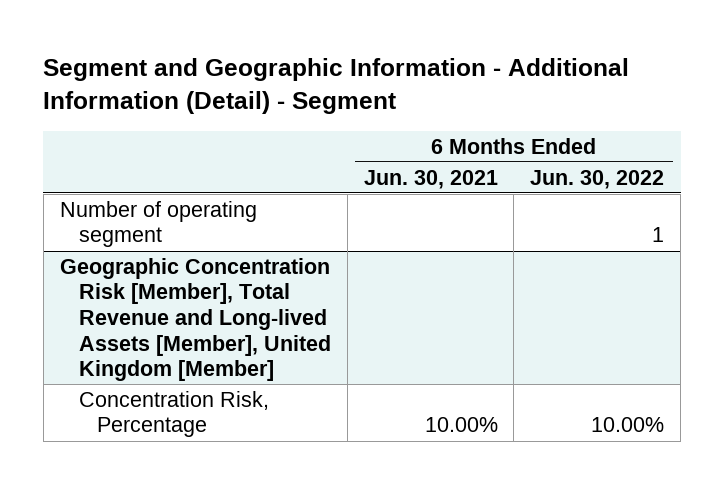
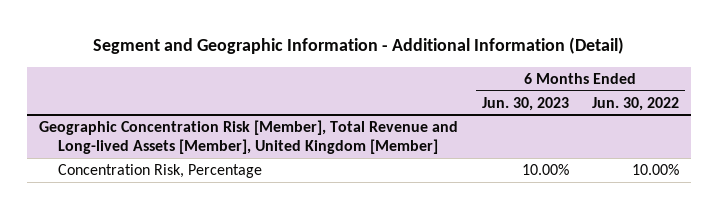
- Segment and Geographic Information - Additional Information (Detail) - Segment
+ Segment and Geographic Information - Additional Information (Detail)
- | 6 Months Ended Jun. 30, 2021 | 6 Months Ended Jun. 30, 2022
+ | 6 Months Ended Jun. 30, 2023 | 6 Months Ended Jun. 30, 2022
- Number of operating segment | | 1

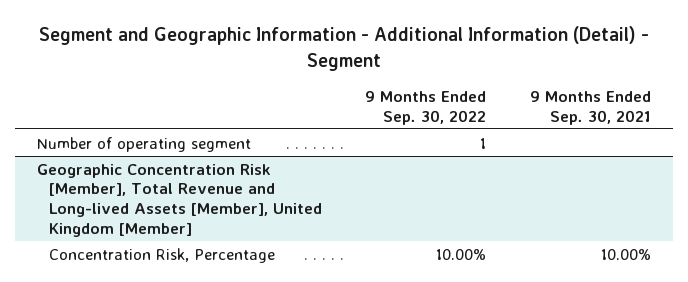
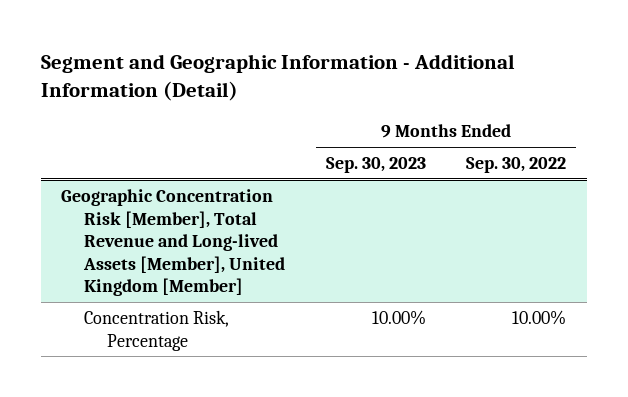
- Segment and Geographic Information - Additional Information (Detail) - Segment
+ Segment and Geographic Information - Additional Information (Detail)
- | 9 Months Ended Sep. 30, 2022 | 9 Months Ended Sep. 30, 2021
+ | 9 Months Ended Sep. 30, 2023 | 9 Months Ended Sep. 30, 2022
- Number of operating segment | 1 |

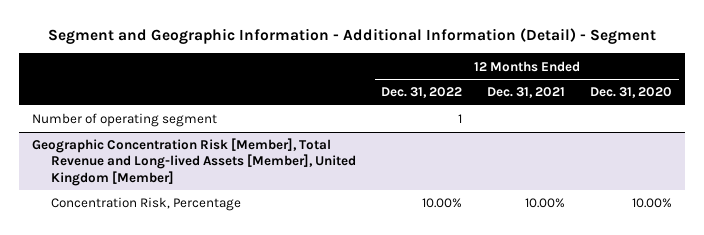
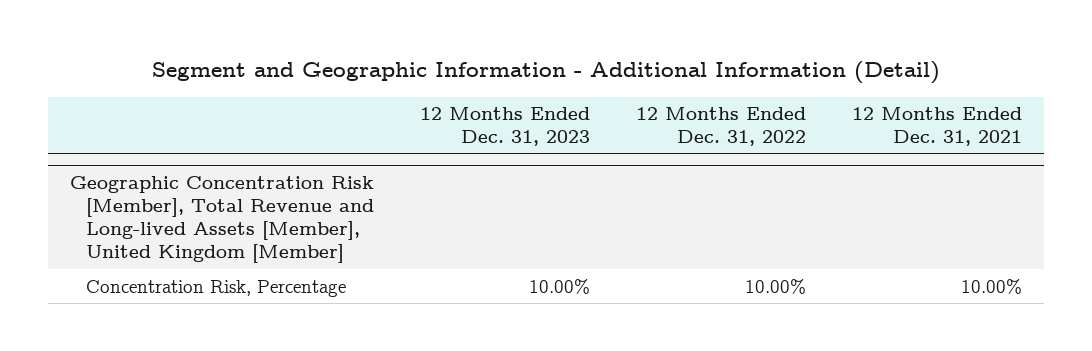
- Segment and Geographic Information - Additional Information (Detail) - Segment
+ Segment and Geographic Information - Additional Information (Detail)
- | 12 Months Ended Dec. 31, 2022 | 12 Months Ended Dec. 31, 2021 | 12 Months Ended Dec. 31, 2020
+ | 12 Months Ended Dec. 31, 2023 | 12 Months Ended Dec. 31, 2022 | 12 Months Ended Dec. 31, 2021
- Number of operating segment | 1 | |

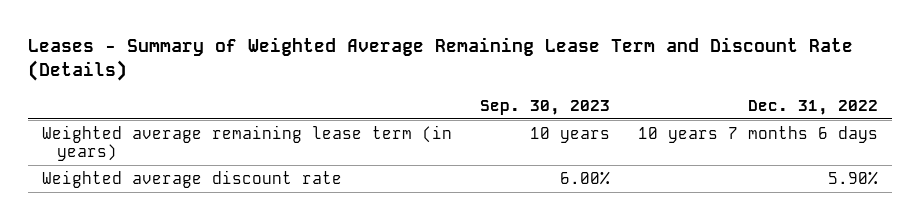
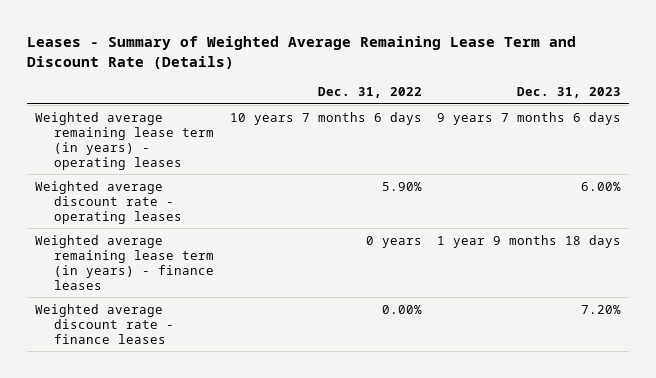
- | Sep. 30, 2023 | Dec. 31, 2022
+ | Dec. 31, 2022 | Dec. 31, 2023
- Weighted average remaining lease term (in years) | 10 years | 10 years 7 months 6 days
- Weighted average discount rate | 6.00% | 5.90%
+ Weighted average remaining lease term (in years) - operating leases | 10 years 7 months 6 days | 9 years 7 months 6 days
+ Weighted average discount rate - operating leases | 5.90% | 6.00%
+ Weighted average remaining lease term (in years) - finance leases | 0 years | 1 year 9 months 18 days
+ Weighted average discount rate - finance leases | 0.00% | 7.20%

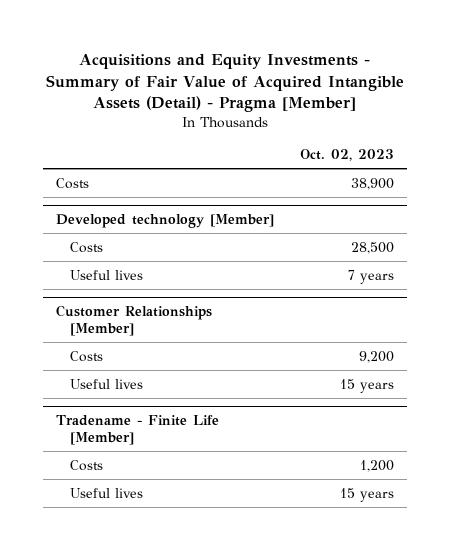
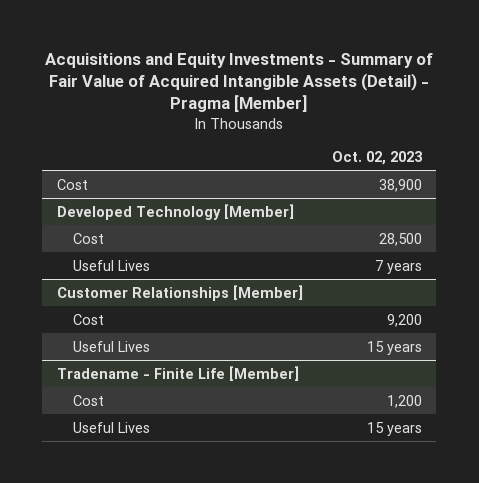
- Costs | 38,900
- Developed technology [Member]
- Costs | 28,500
- Useful lives | 7 years
+ Cost | 38,900
+ Developed Technology [Member]
+ Cost | 28,500
+ Useful Lives | 7 years
@ Customer Relationships [Member]
- Costs | 9,200
- Useful lives | 15 years
+ Cost | 9,200
+ Useful Lives | 15 years
@ Tradename - Finite Life [Member]
- Costs | 1,200
- Useful lives | 15 years
+ Cost | 1,200
+ Useful Lives | 15 years

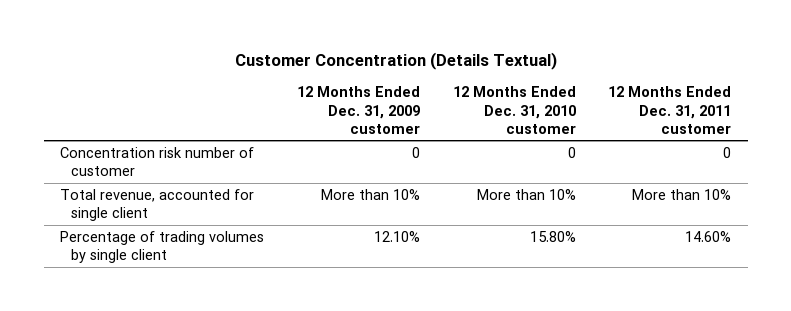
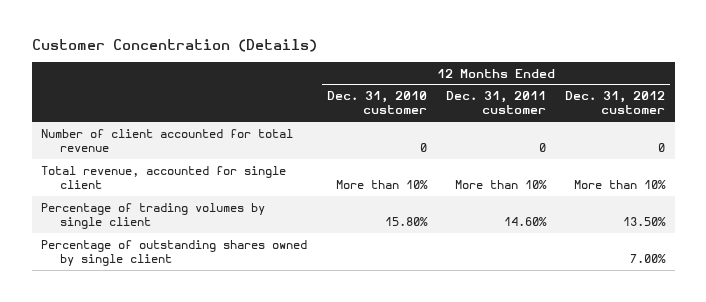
- Customer Concentration (Details Textual)
+ Customer Concentration (Details)
- | 12 Months Ended Dec. 31, 2009 customer | 12 Months Ended Dec. 31, 2010 customer | 12 Months Ended Dec. 31, 2011 customer
+ | 12 Months Ended Dec. 31, 2010 customer | 12 Months Ended Dec. 31, 2011 customer | 12 Months Ended Dec. 31, 2012 customer
- Concentration risk number of customer | 0 | 0 | 0
+ Number of client accounted for total revenue | 0 | 0 | 0
+ Percentage of outstanding shares owned by single client | | | 7.00%

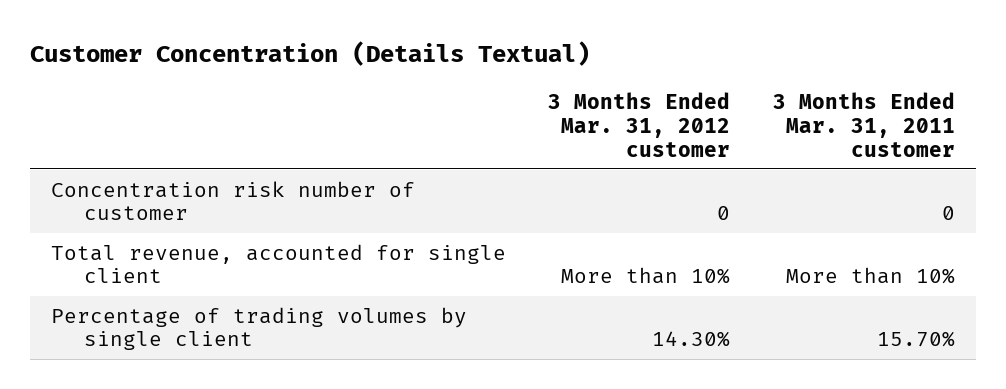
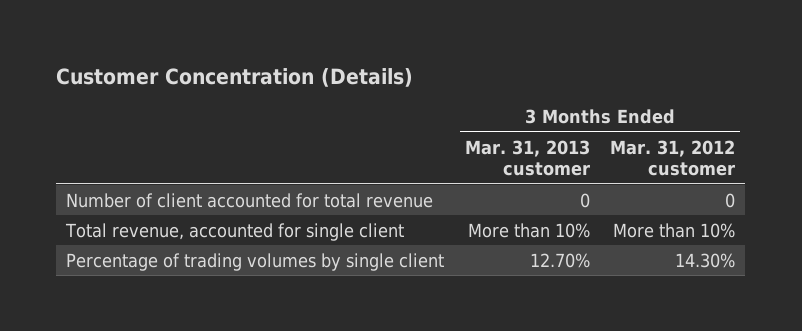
- Customer Concentration (Details Textual)
+ Customer Concentration (Details)
- | 3 Months Ended Mar. 31, 2012 customer | 3 Months Ended Mar. 31, 2011 customer
+ | 3 Months Ended Mar. 31, 2013 customer | 3 Months Ended Mar. 31, 2012 customer
- Concentration risk number of customer | 0 | 0
+ Number of client accounted for total revenue | 0 | 0

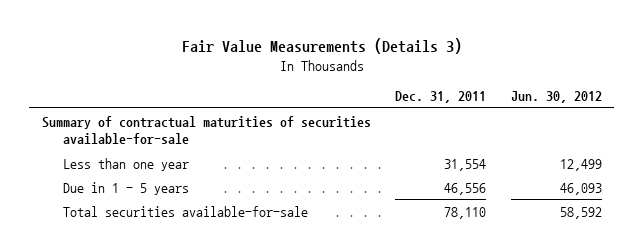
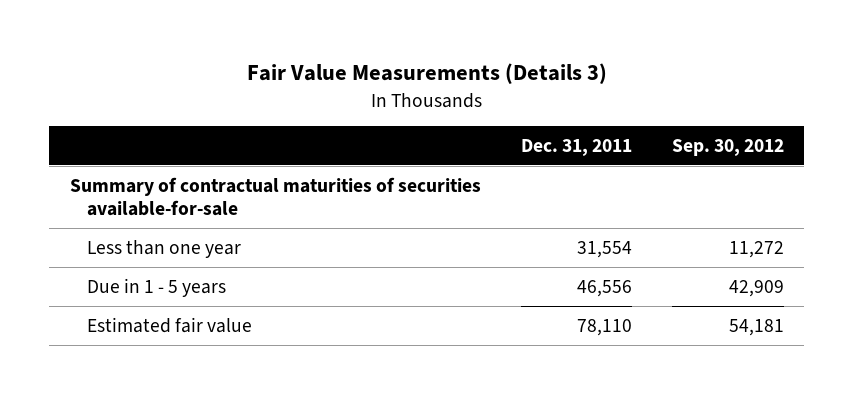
- | Dec. 31, 2011 | Jun. 30, 2012
+ | Dec. 31, 2011 | Sep. 30, 2012
- Total securities available-for-sale | 78,110 | 58,592
+ Estimated fair value | 78,110 | 54,181

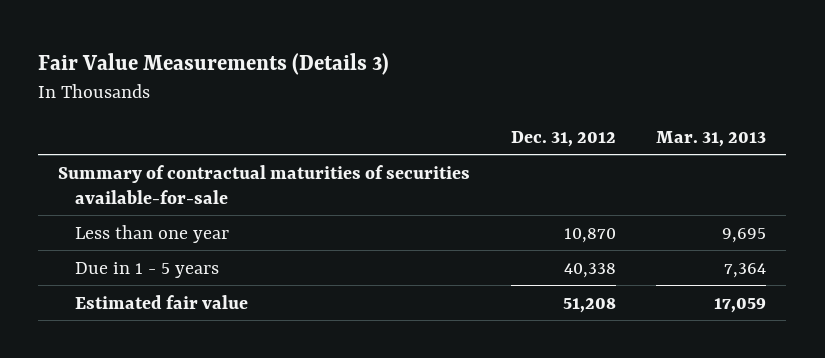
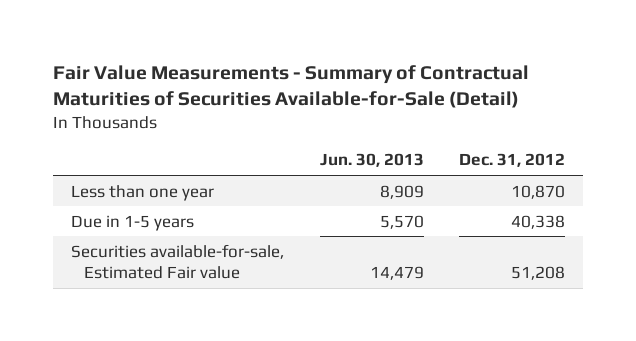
- Fair Value Measurements (Details 3)
+ Fair Value Measurements - Summary of Contractual Maturities of Securities Available-for-Sale (Detail)
- | Dec. 31, 2012 | Mar. 31, 2013
+ | Jun. 30, 2013 | Dec. 31, 2012
- Summary of contractual maturities of securities available-for-sale
- Due in 1 - 5 years | 40,338 | 7,364
- Estimated fair value | 51,208 | 17,059
+ Due in 1-5 years | 5,570 | 40,338
+ Securities available-for-sale, Estimated Fair value | 14,479 | 51,208

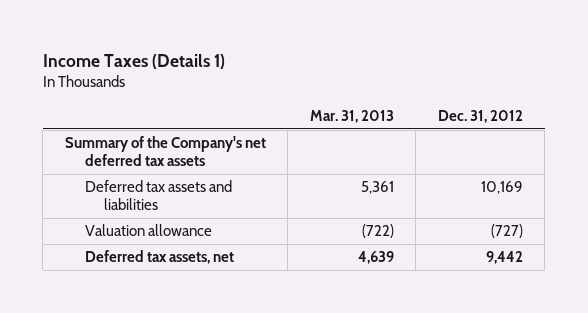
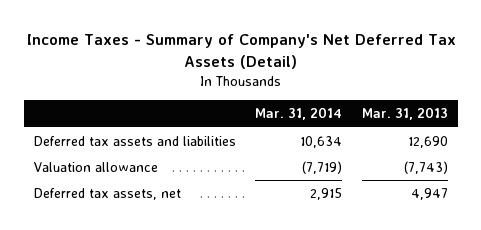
- Income Taxes (Details 1)
+ Income Taxes - Summary of Company's Net Deferred Tax Assets (Detail)
- | Mar. 31, 2013 | Dec. 31, 2012
+ | Mar. 31, 2014 | Mar. 31, 2013
- Summary of the Company's net deferred tax assets
- Deferred tax assets and liabilities | 5,361 | 10,169
- Valuation allowance | (722) | (727)
- Deferred tax assets, net | 4,639 | 9,442
+ Deferred tax assets and liabilities | 10,634 | 12,690
+ Valuation allowance | (7,719) | (7,743)
+ Deferred tax assets, net | 2,915 | 4,947

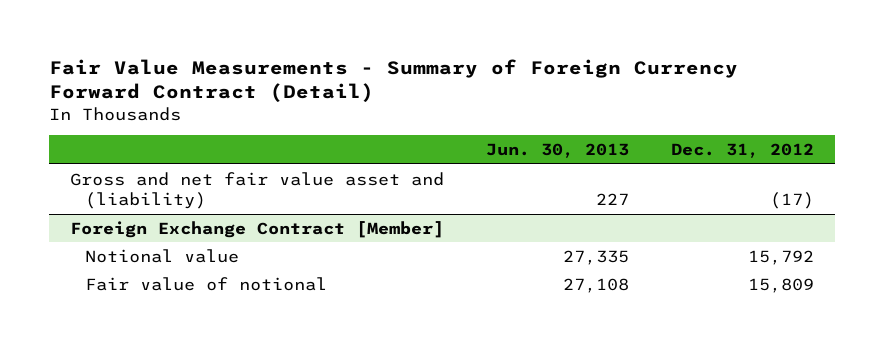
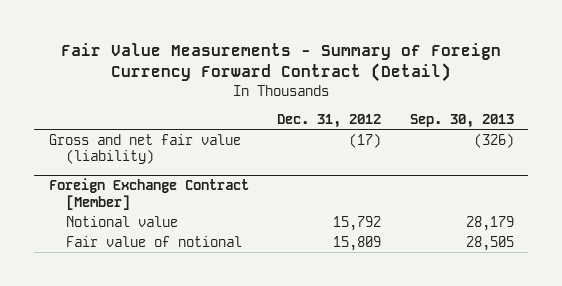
- | Jun. 30, 2013 | Dec. 31, 2012
+ | Dec. 31, 2012 | Sep. 30, 2013
- Gross and net fair value asset and (liability) | 227 | (17)
+ Gross and net fair value (liability) | (17) | (326)

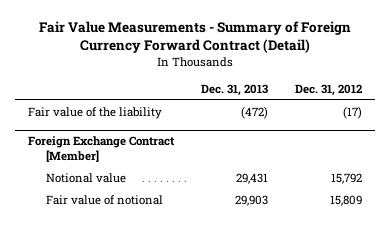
- | Dec. 31, 2012 | Sep. 30, 2013
+ | Dec. 31, 2013 | Dec. 31, 2012
- Gross and net fair value (liability) | (17) | (326)
+ Fair value of the liability | (472) | (17)

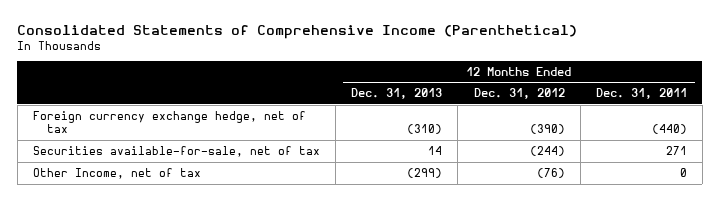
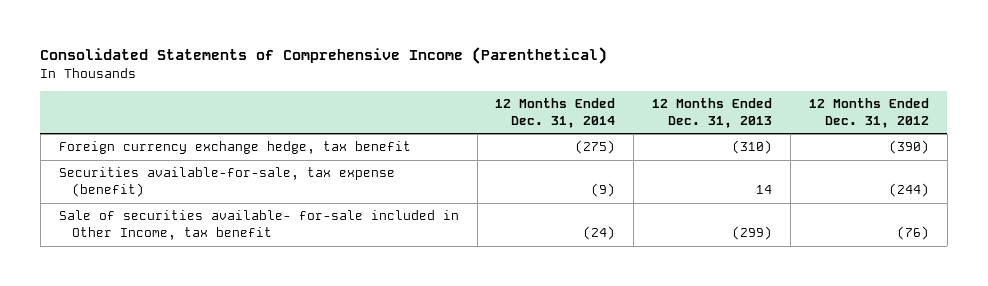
- | 12 Months Ended Dec. 31, 2013 | 12 Months Ended Dec. 31, 2012 | 12 Months Ended Dec. 31, 2011
+ | 12 Months Ended Dec. 31, 2014 | 12 Months Ended Dec. 31, 2013 | 12 Months Ended Dec. 31, 2012
- Foreign currency exchange hedge, net of tax | (310) | (390) | (440)
- Securities available-for-sale, net of tax | 14 | (244) | 271
- Other Income, net of tax | (299) | (76) | 0
+ Foreign currency exchange hedge, tax benefit | (275) | (310) | (390)
+ Securities available-for-sale, tax expense (benefit) | (9) | 14 | (244)
+ Sale of securities available- for-sale included in Other Income, tax benefit | (24) | (299) | (76)

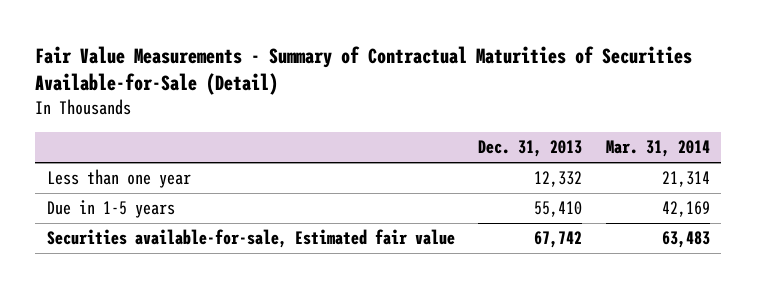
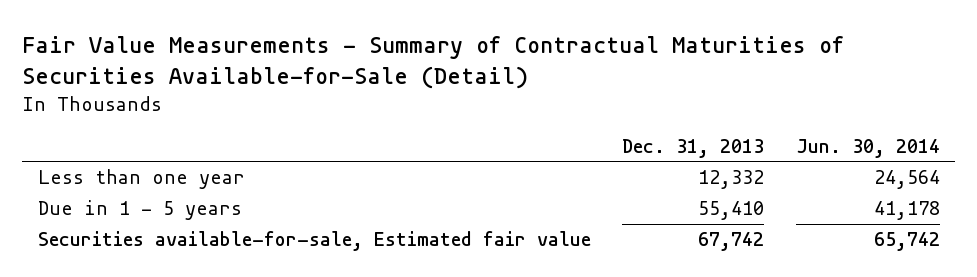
- | Dec. 31, 2013 | Mar. 31, 2014
+ | Dec. 31, 2013 | Jun. 30, 2014
- Due in 1-5 years | 55,410 | 42,169
+ Due in 1 - 5 years | 55,410 | 41,178

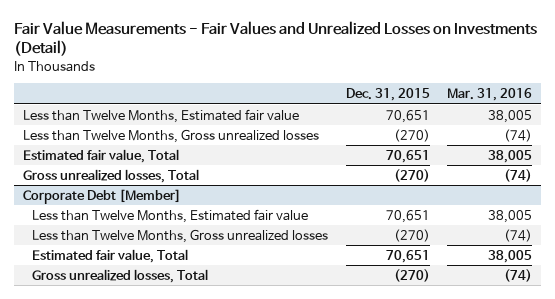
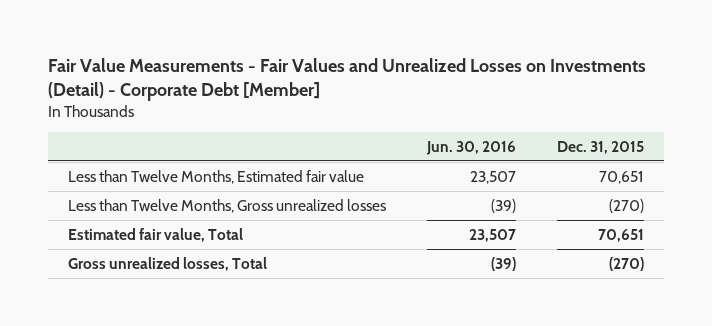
- Fair Value Measurements - Fair Values and Unrealized Losses on Investments (Detail)
+ Fair Value Measurements - Fair Values and Unrealized Losses on Investments (Detail) - Corporate Debt [Member]
- | Dec. 31, 2015 | Mar. 31, 2016
+ | Jun. 30, 2016 | Dec. 31, 2015
- Corporate Debt [Member]
- Less than Twelve Months, Estimated fair value | 70,651 | 38,005
- Less than Twelve Months, Gross unrealized losses | (270) | (74)
- Estimated fair value, Total | 70,651 | 38,005
- Gross unrealized losses, Total | (270) | (74)

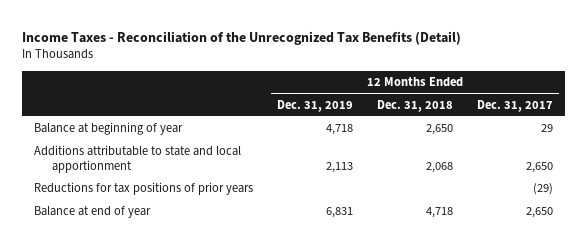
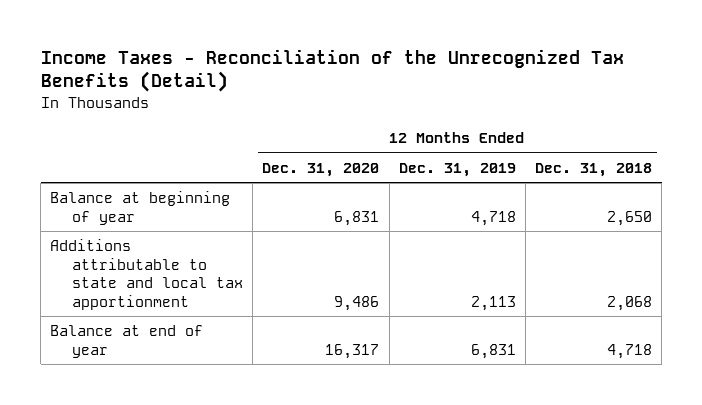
- | 12 Months Ended Dec. 31, 2019 | 12 Months Ended Dec. 31, 2018 | 12 Months Ended Dec. 31, 2017
+ | 12 Months Ended Dec. 31, 2020 | 12 Months Ended Dec. 31, 2019 | 12 Months Ended Dec. 31, 2018
- Additions attributable to state and local apportionment | 2,113 | 2,068 | 2,650
- Reductions for tax positions of prior years | | | (29)
+ Additions attributable to state and local tax apportionment | 9,486 | 2,113 | 2,068

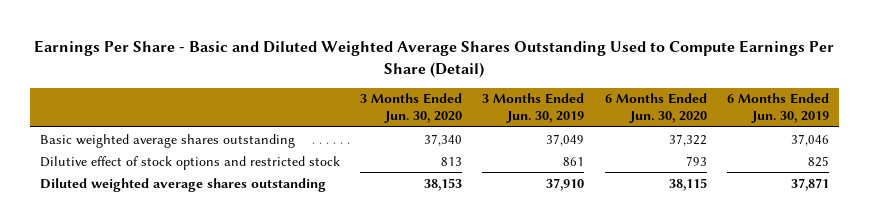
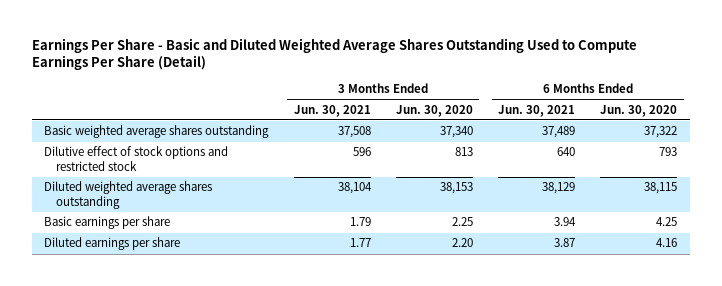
- | 3 Months Ended Jun. 30, 2020 | 3 Months Ended Jun. 30, 2019 | 6 Months Ended Jun. 30, 2020 | 6 Months Ended Jun. 30, 2019
+ | 3 Months Ended Jun. 30, 2021 | 3 Months Ended Jun. 30, 2020 | 6 Months Ended Jun. 30, 2021 | 6 Months Ended Jun. 30, 2020
+ Basic earnings per share | 1.79 | 2.25 | 3.94 | 4.25
+ Diluted earnings per share | 1.77 | 2.20 | 3.87 | 4.16

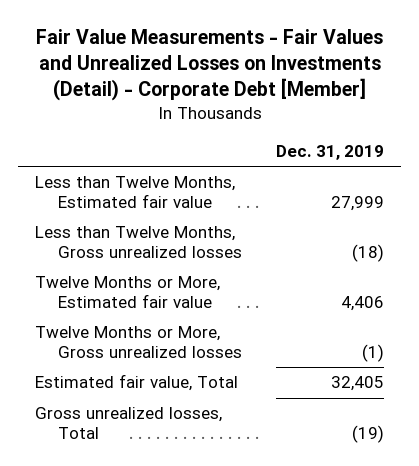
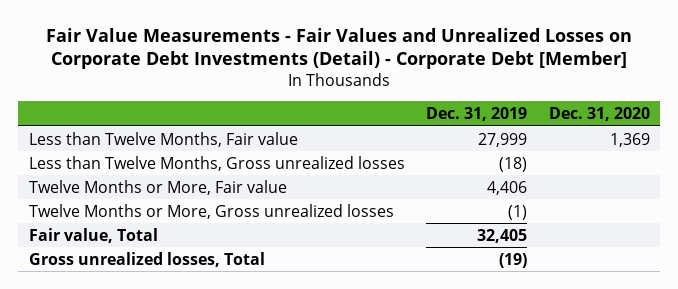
- Fair Value Measurements - Fair Values and Unrealized Losses on Investments (Detail) - Corporate Debt [Member]
+ Fair Value Measurements - Fair Values and Unrealized Losses on Corporate Debt Investments (Detail) - Corporate Debt [Member]
- | Dec. 31, 2019
+ | Dec. 31, 2019 | Dec. 31, 2020
- Less than Twelve Months, Estimated fair value | 27,999
+ Less than Twelve Months, Fair value | 27,999 | 1,369
- Twelve Months or More, Estimated fair value | 4,406
+ Twelve Months or More, Fair value | 4,406 |
- Estimated fair value, Total | 32,405
+ Fair value, Total | 32,405 |

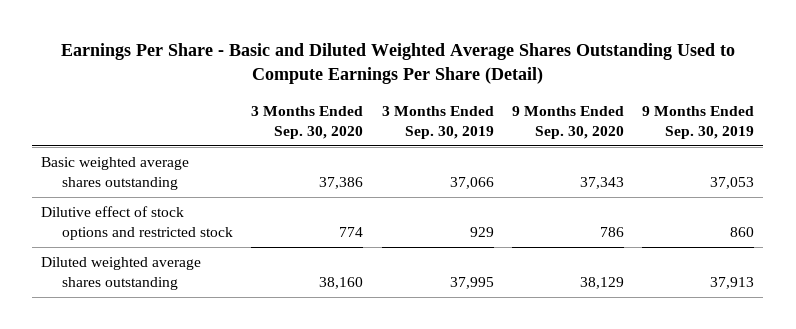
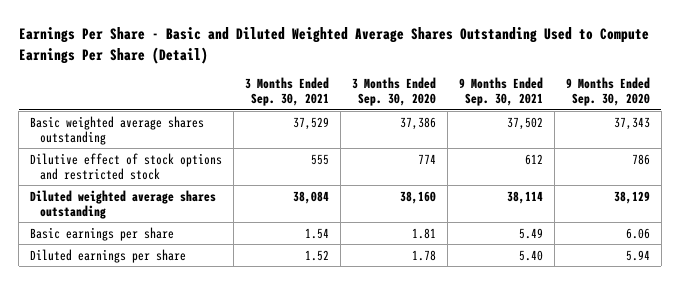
- | 3 Months Ended Sep. 30, 2020 | 3 Months Ended Sep. 30, 2019 | 9 Months Ended Sep. 30, 2020 | 9 Months Ended Sep. 30, 2019
+ | 3 Months Ended Sep. 30, 2021 | 3 Months Ended Sep. 30, 2020 | 9 Months Ended Sep. 30, 2021 | 9 Months Ended Sep. 30, 2020
+ Basic earnings per share | 1.54 | 1.81 | 5.49 | 6.06
+ Diluted earnings per share | 1.52 | 1.78 | 5.40 | 5.94

